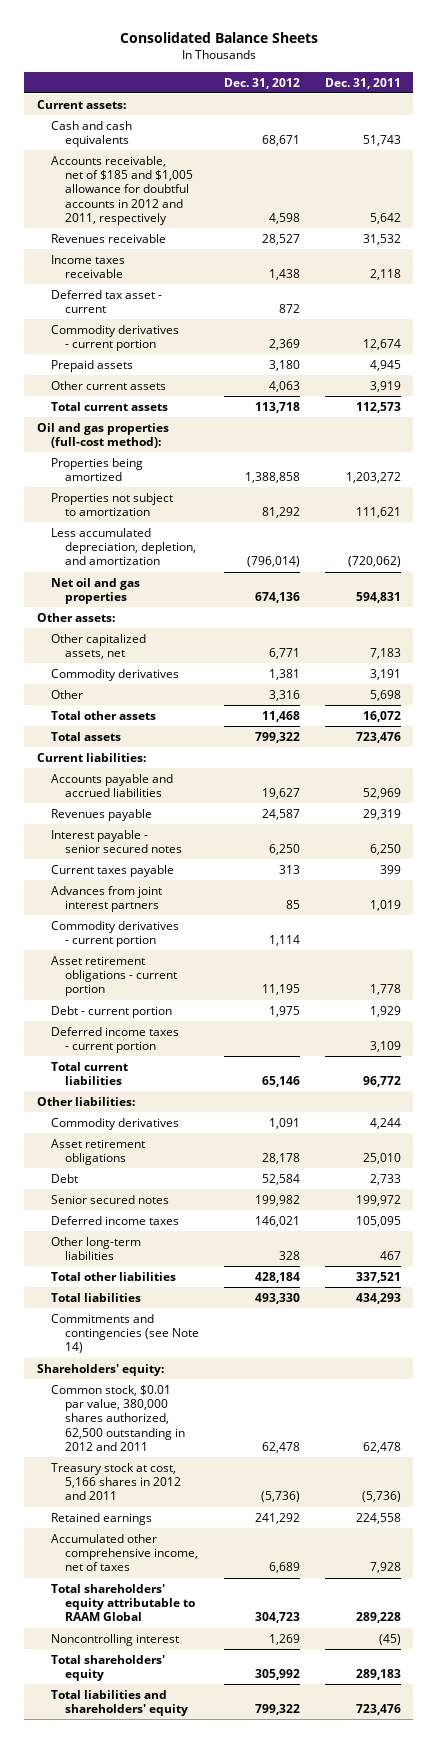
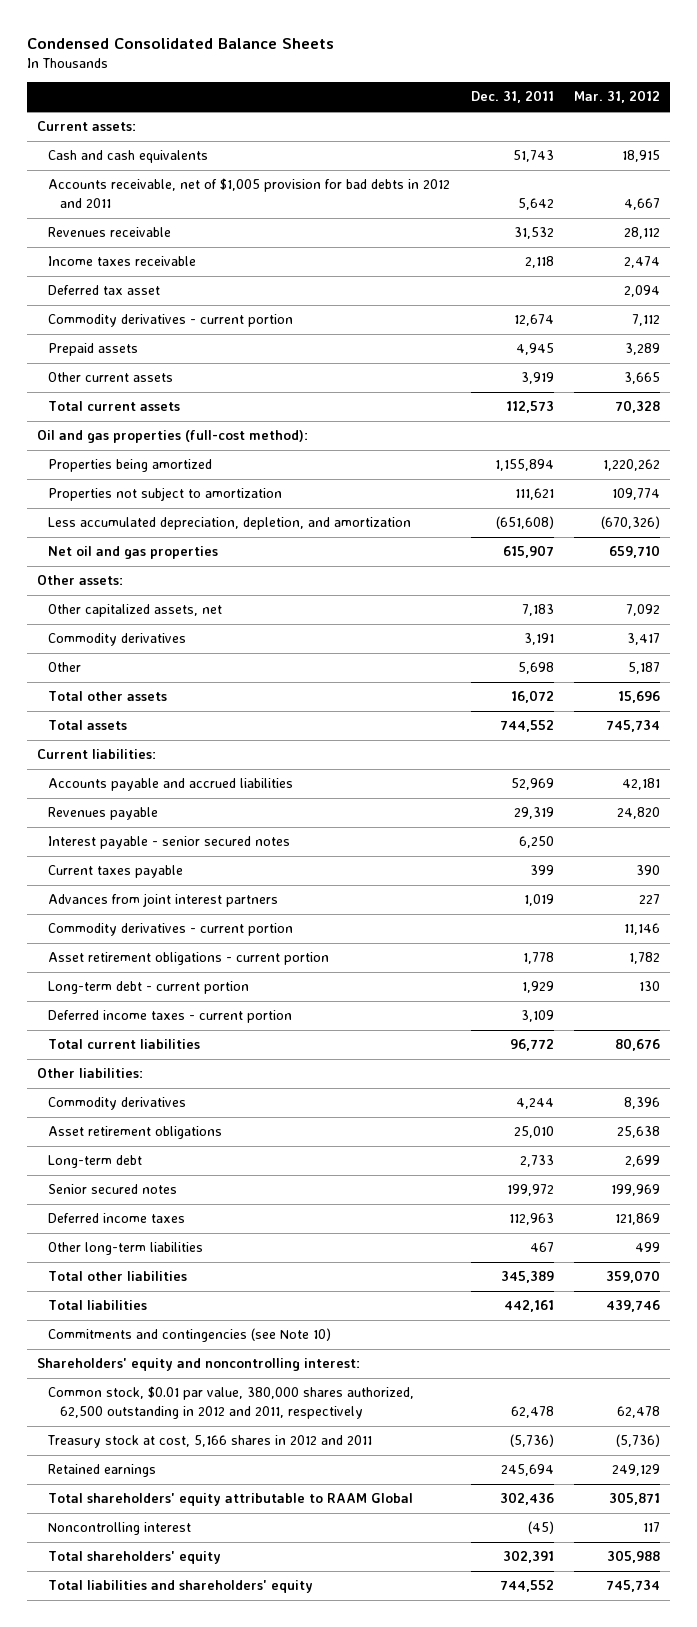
- Consolidated Balance Sheets
+ Condensed Consolidated Balance Sheets
- | Dec. 31, 2012 | Dec. 31, 2011
+ | Dec. 31, 2011 | Mar. 31, 2012
- Accounts receivable, net of $185 and $1,005 allowance for doubtful accounts in 2012 and 2011, respectively | 4,598 | 5,642
+ Accounts receivable, net of $1,005 provision for bad debts in 2012 and 2011 | 5,642 | 4,667
- Deferred tax asset - current | 872 |
+ Deferred tax asset | | 2,094
- Properties being amortized | 1,388,858 | 1,203,272
+ Properties being amortized | 1,155,894 | 1,220,262
- Less accumulated depreciation, depletion, and amortization | (796,014) | (720,062)
- Net oil and gas properties | 674,136 | 594,831
+ Less accumulated depreciation, depletion, and amortization | (651,608) | (670,326)
+ Net oil and gas properties | 615,907 | 659,710
- Total assets | 799,322 | 723,476
+ Total assets | 744,552 | 745,734
- Debt - current portion | 1,975 | 1,929
+ Long-term debt - current portion | 1,929 | 130
- Debt | 52,584 | 2,733
+ Long-term debt | 2,733 | 2,699
- Deferred income taxes | 146,021 | 105,095
+ Deferred income taxes | 112,963 | 121,869
- Total other liabilities | 428,184 | 337,521
- Total liabilities | 493,330 | 434,293
- Commitments and contingencies (see Note 14)
- Shareholders' equity:
- Common stock, $0.01 par value, 380,000 shares authorized, 62,500 outstanding in 2012 and 2011 | 62,478 | 62,478
+ Total other liabilities | 345,389 | 359,070
+ Total liabilities | 442,161 | 439,746
+ Commitments and contingencies (see Note 10)
+ Shareholders' equity and noncontrolling interest:
+ Common stock, $0.01 par value, 380,000 shares authorized, 62,500 outstanding in 2012 and 2011, respectively | 62,478 | 62,478
- Retained earnings | 241,292 | 224,558
- Accumulated other comprehensive income, net of taxes | 6,689 | 7,928
- Total shareholders' equity attributable to RAAM Global | 304,723 | 289,228
+ Retained earnings | 245,694 | 249,129
+ Total shareholders' equity attributable to RAAM Global | 302,436 | 305,871
- Total shareholders' equity | 305,992 | 289,183
- Total liabilities and shareholders' equity | 799,322 | 723,476
+ Total shareholders' equity | 302,391 | 305,988
+ Total liabilities and shareholders' equity | 744,552 | 745,734

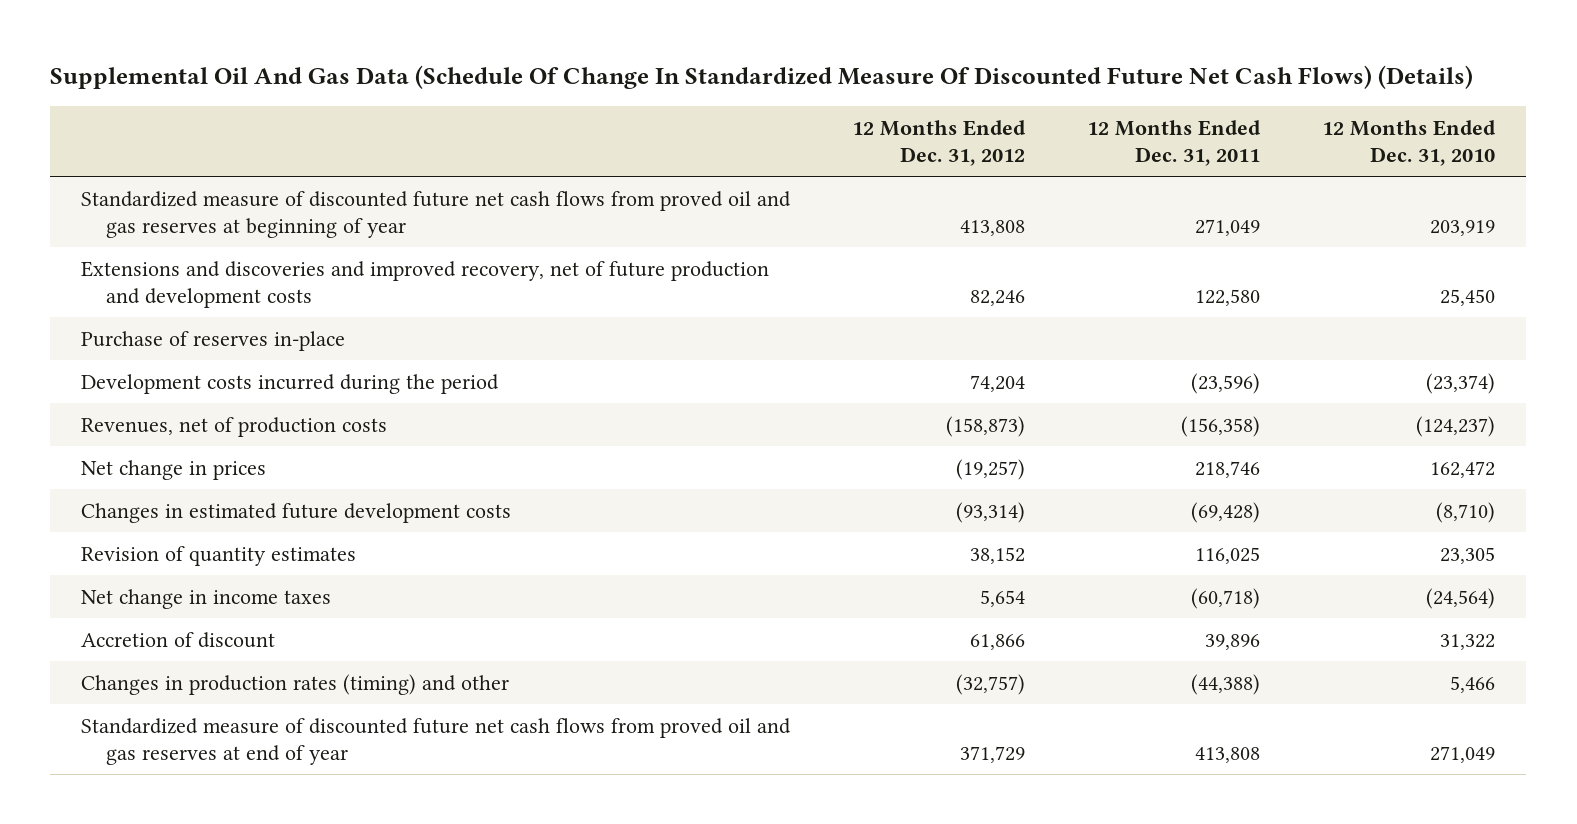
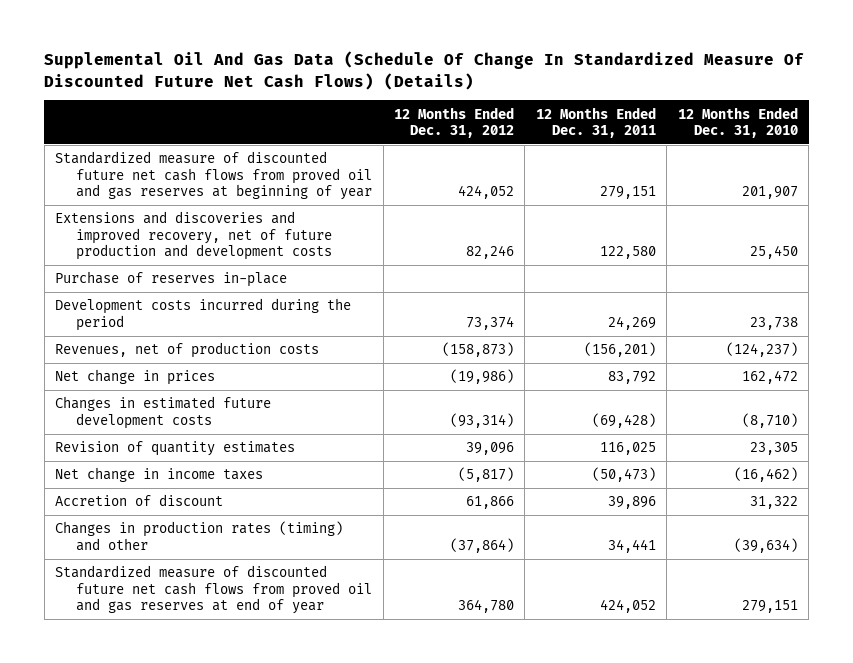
- Standardized measure of discounted future net cash flows from proved oil and gas reserves at beginning of year | 413,808 | 271,049 | 203,919
+ Standardized measure of discounted future net cash flows from proved oil and gas reserves at beginning of year | 424,052 | 279,151 | 201,907
- Development costs incurred during the period | 74,204 | (23,596) | (23,374)
- Revenues, net of production costs | (158,873) | (156,358) | (124,237)
- Net change in prices | (19,257) | 218,746 | 162,472
+ Development costs incurred during the period | 73,374 | 24,269 | 23,738
+ Revenues, net of production costs | (158,873) | (156,201) | (124,237)
+ Net change in prices | (19,986) | 83,792 | 162,472
- Revision of quantity estimates | 38,152 | 116,025 | 23,305
- Net change in income taxes | 5,654 | (60,718) | (24,564)
+ Revision of quantity estimates | 39,096 | 116,025 | 23,305
+ Net change in income taxes | (5,817) | (50,473) | (16,462)
- Changes in production rates (timing) and other | (32,757) | (44,388) | 5,466
- Standardized measure of discounted future net cash flows from proved oil and gas reserves at end of year | 371,729 | 413,808 | 271,049
+ Changes in production rates (timing) and other | (37,864) | 34,441 | (39,634)
+ Standardized measure of discounted future net cash flows from proved oil and gas reserves at end of year | 364,780 | 424,052 | 279,151

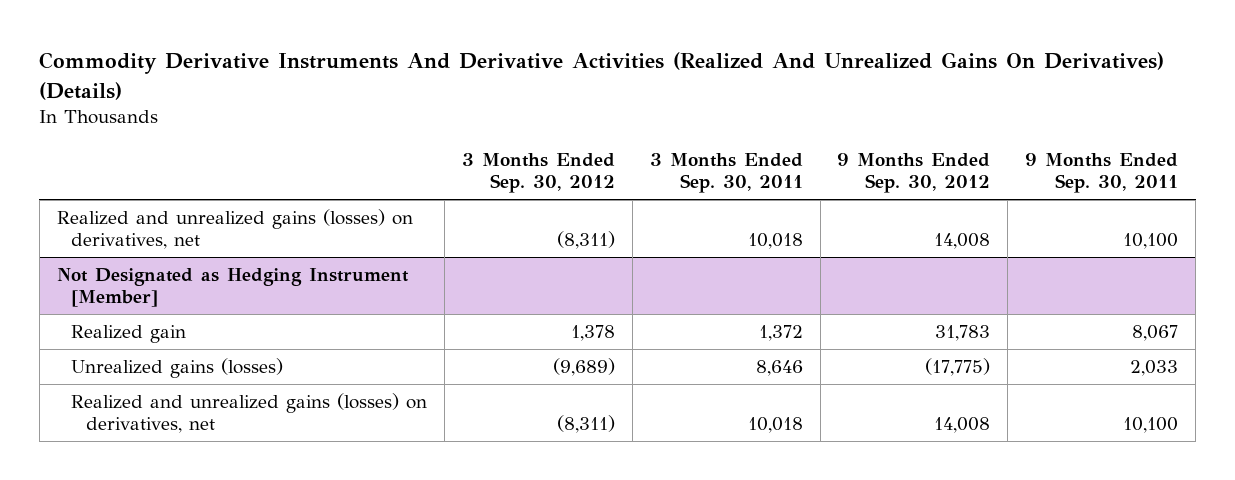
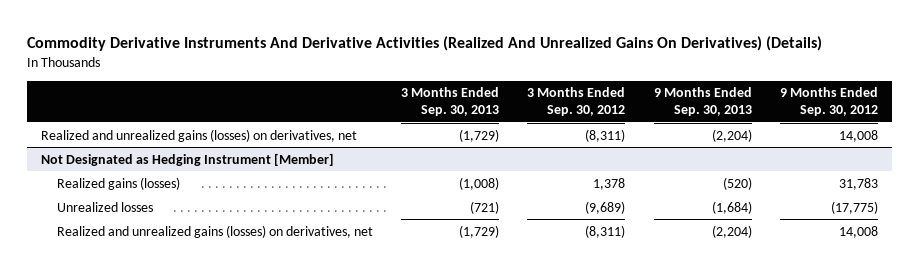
- | 3 Months Ended Sep. 30, 2012 | 3 Months Ended Sep. 30, 2011 | 9 Months Ended Sep. 30, 2012 | 9 Months Ended Sep. 30, 2011
+ | 3 Months Ended Sep. 30, 2013 | 3 Months Ended Sep. 30, 2012 | 9 Months Ended Sep. 30, 2013 | 9 Months Ended Sep. 30, 2012
@ Not Designated as Hedging Instrument [Member]
- Realized gain | 1,378 | 1,372 | 31,783 | 8,067
- Unrealized gains (losses) | (9,689) | 8,646 | (17,775) | 2,033
+ Realized gains (losses) | (1,008) | 1,378 | (520) | 31,783
+ Unrealized losses | (721) | (9,689) | (1,684) | (17,775)

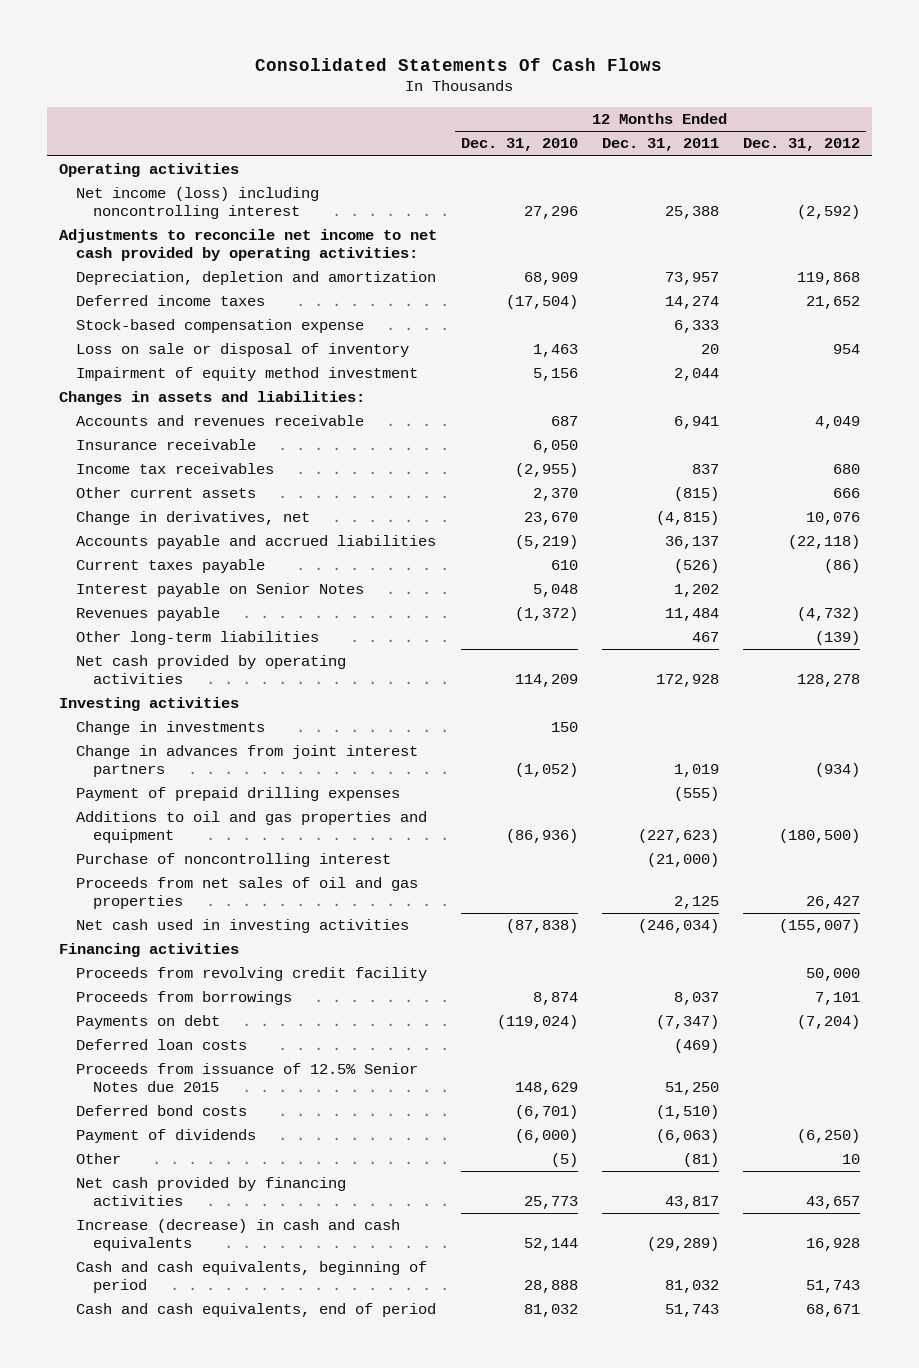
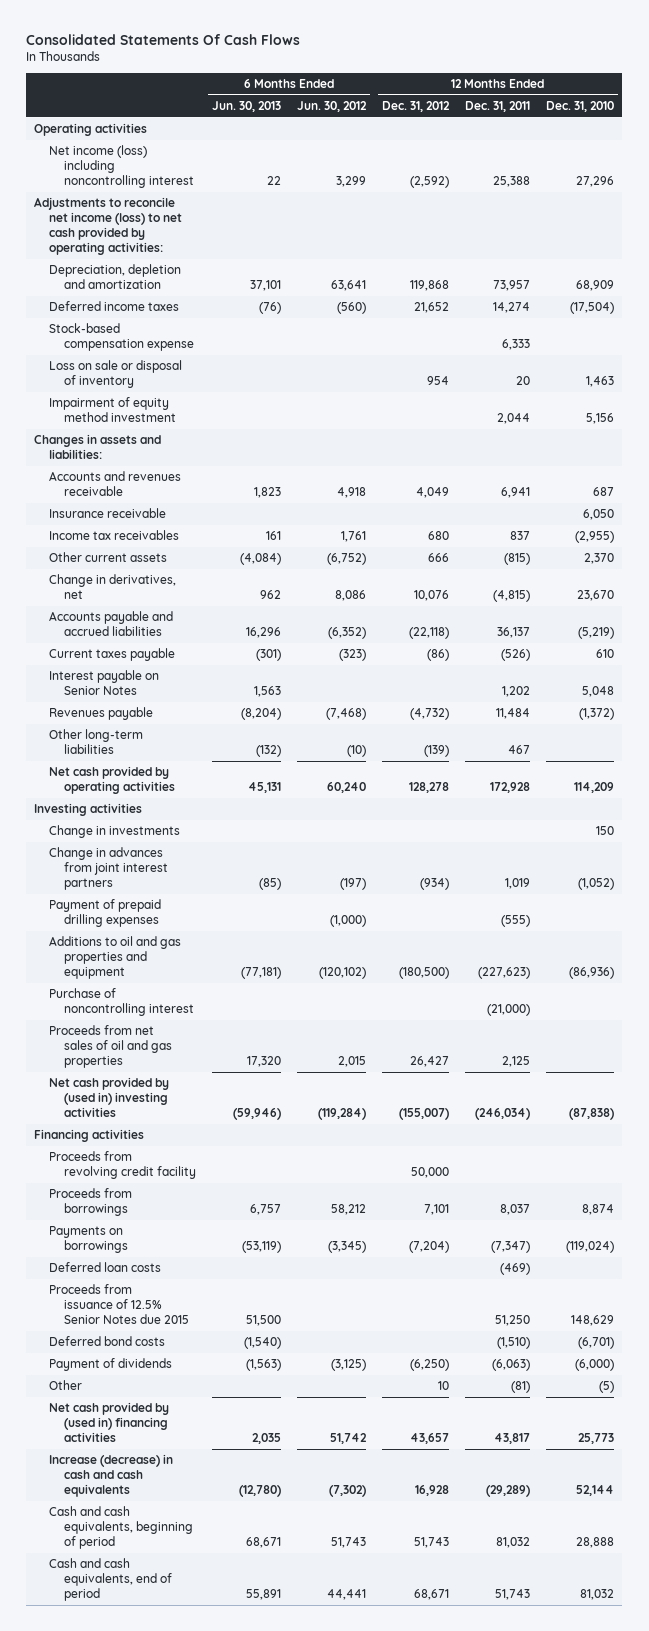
- | 12 Months Ended Dec. 31, 2010 | 12 Months Ended Dec. 31, 2011 | 12 Months Ended Dec. 31, 2012
+ | 6 Months Ended Jun. 30, 2013 | 6 Months Ended Jun. 30, 2012 | 12 Months Ended Dec. 31, 2012 | 12 Months Ended Dec. 31, 2011 | 12 Months Ended Dec. 31, 2010
- Adjustments to reconcile net income to net cash provided by operating activities:
+ Adjustments to reconcile net income (loss) to net cash provided by operating activities:
- Net cash used in investing activities | (87,838) | (246,034) | (155,007)
+ Net cash provided by (used in) investing activities | (59,946) | (119,284) | (155,007) | (246,034) | (87,838)
- Payments on debt | (119,024) | (7,347) | (7,204)
+ Payments on borrowings | (53,119) | (3,345) | (7,204) | (7,347) | (119,024)
- Net cash provided by financing activities | 25,773 | 43,817 | 43,657
+ Net cash provided by (used in) financing activities | 2,035 | 51,742 | 43,657 | 43,817 | 25,773

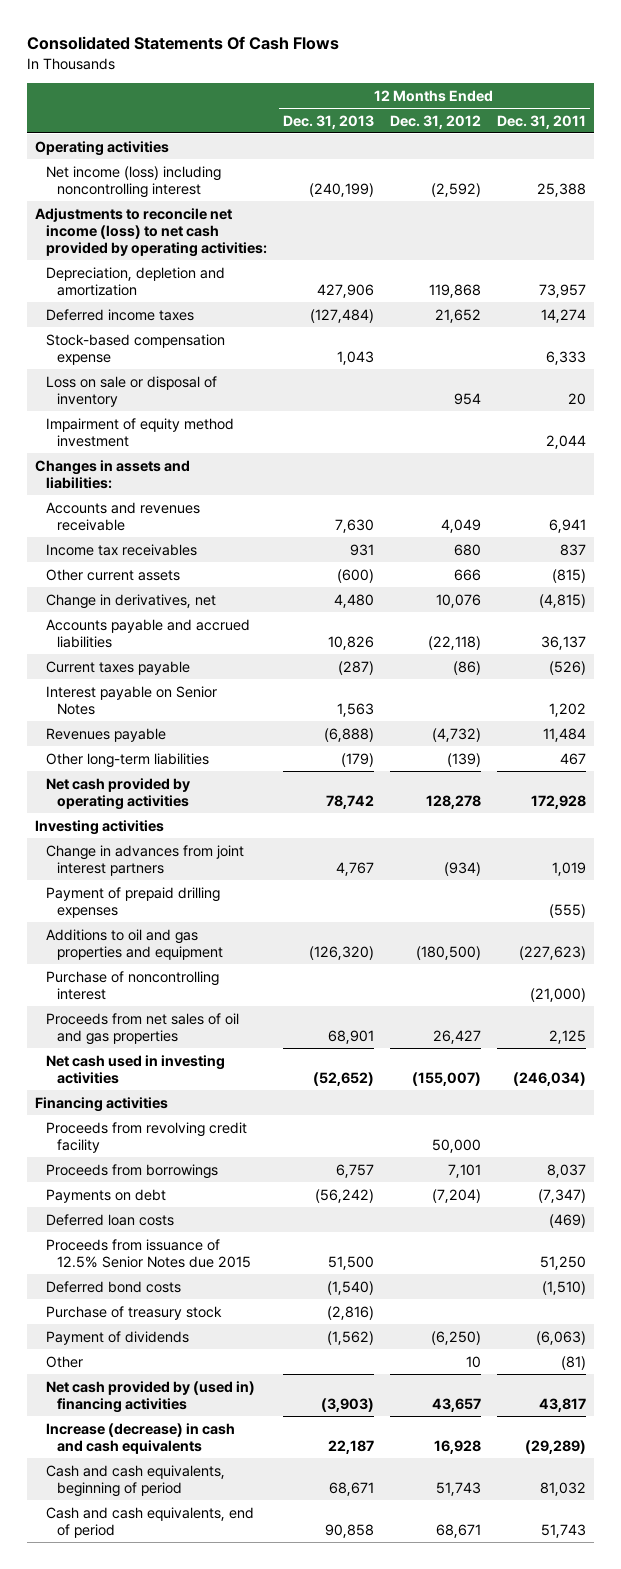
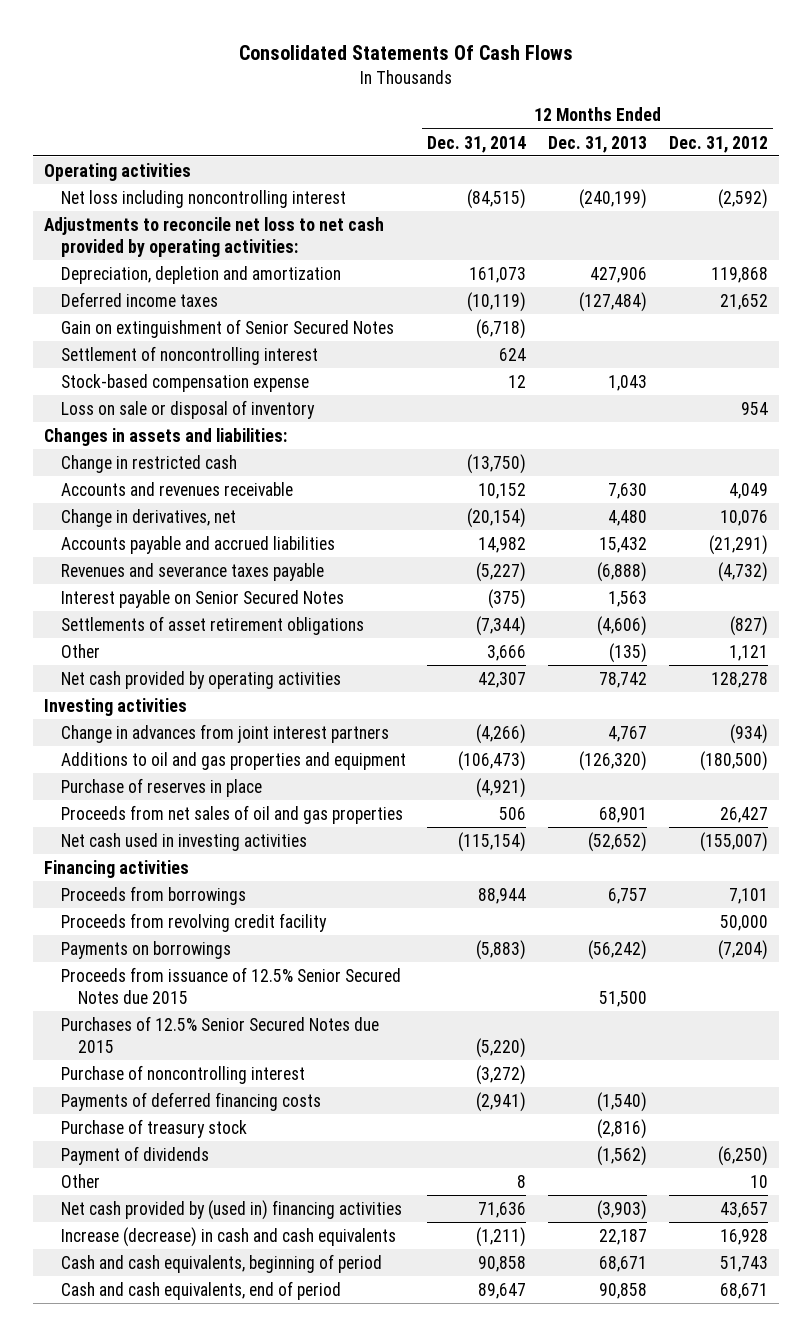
- | 12 Months Ended Dec. 31, 2013 | 12 Months Ended Dec. 31, 2012 | 12 Months Ended Dec. 31, 2011
+ | 12 Months Ended Dec. 31, 2014 | 12 Months Ended Dec. 31, 2013 | 12 Months Ended Dec. 31, 2012
- Net income (loss) including noncontrolling interest | (240,199) | (2,592) | 25,388
- Adjustments to reconcile net income (loss) to net cash provided by operating activities:
+ Net loss including noncontrolling interest | (84,515) | (240,199) | (2,592)
+ Adjustments to reconcile net loss to net cash provided by operating activities:
+ Gain on extinguishment of Senior Secured Notes | (6,718) | |
+ Settlement of noncontrolling interest | 624 | |
- Impairment of equity method investment | | | 2,044
+ Change in restricted cash | (13,750) | |
- Income tax receivables | 931 | 680 | 837
- Other current assets | (600) | 666 | (815)
- Accounts payable and accrued liabilities | 10,826 | (22,118) | 36,137
- Current taxes payable | (287) | (86) | (526)
- Interest payable on Senior Notes | 1,563 | | 1,202
- Revenues payable | (6,888) | (4,732) | 11,484
- Other long-term liabilities | (179) | (139) | 467
+ Accounts payable and accrued liabilities | 14,982 | 15,432 | (21,291)
+ Revenues and severance taxes payable | (5,227) | (6,888) | (4,732)
+ Interest payable on Senior Secured Notes | (375) | 1,563 |
+ Settlements of asset retirement obligations | (7,344) | (4,606) | (827)
+ Other | 3,666 | (135) | 1,121
- Payment of prepaid drilling expenses | | | (555)
+ Purchase of reserves in place | (4,921) | |
- Payments on debt | (56,242) | (7,204) | (7,347)
- Deferred loan costs | | | (469)
- Proceeds from issuance of 12.5% Senior Notes due 2015 | 51,500 | | 51,250
- Deferred bond costs | (1,540) | | (1,510)
moved down: Proceeds from revolving credit facility | | | 50,000
+ Payments on borrowings | (5,883) | (56,242) | (7,204)
+ Proceeds from issuance of 12.5% Senior Secured Notes due 2015 | | 51,500 |
+ Purchases of 12.5% Senior Secured Notes due 2015 | (5,220) | |
moved down: Purchase of noncontrolling interest | (3,272) | |
+ Payments of deferred financing costs | (2,941) | (1,540) |

